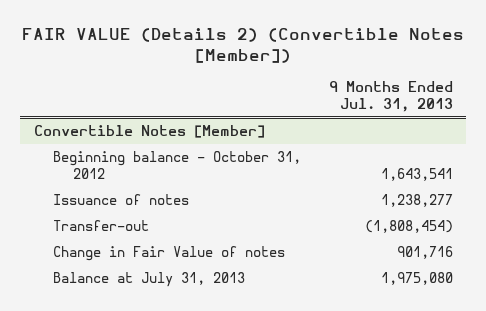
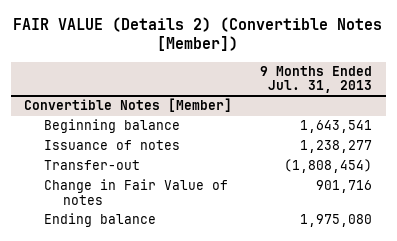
@ Convertible Notes [Member]
- Beginning balance - October 31, 2012 | 1,643,541
+ Beginning balance | 1,643,541
- Balance at July 31, 2013 | 1,975,080
+ Ending balance | 1,975,080

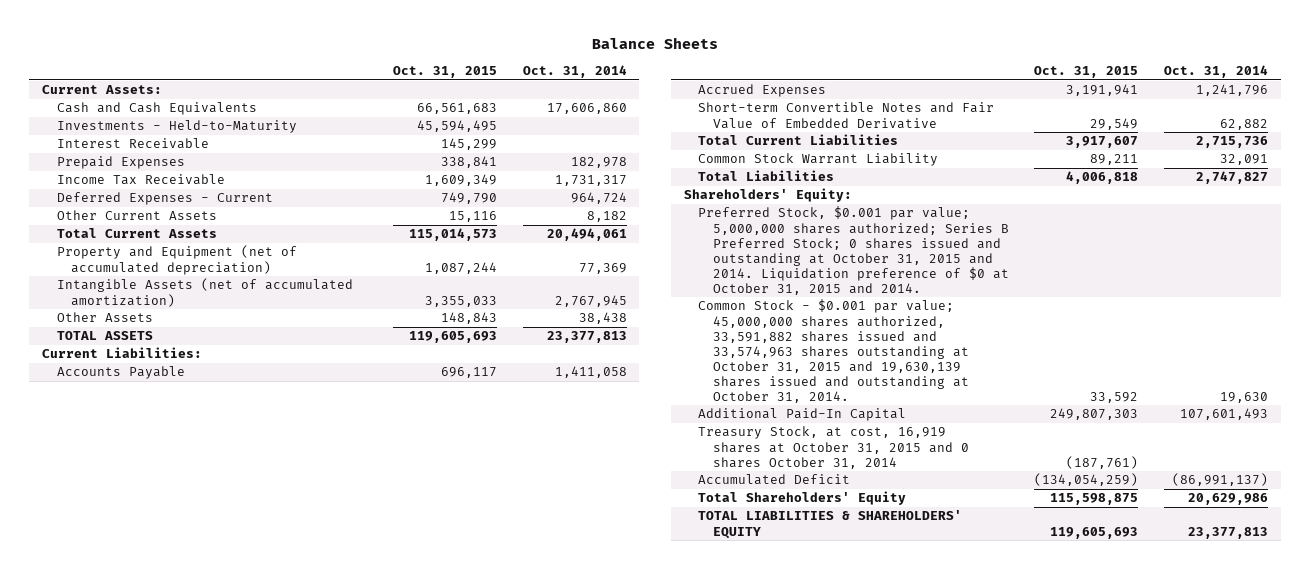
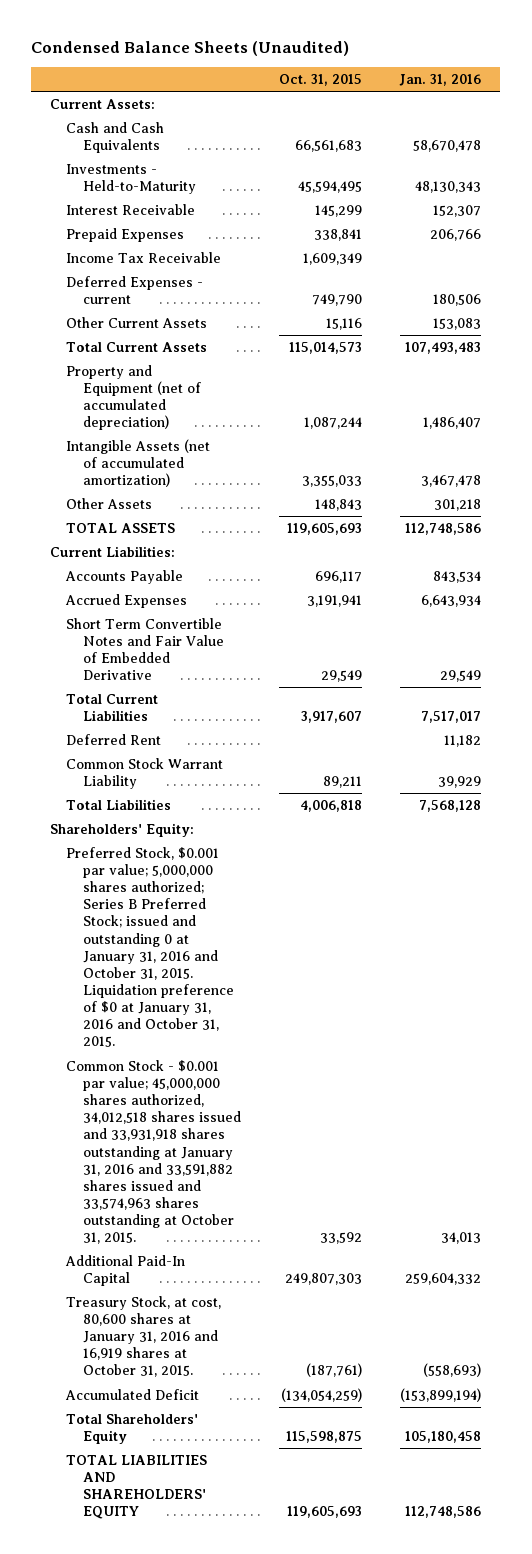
- Balance Sheets
+ Condensed Balance Sheets (Unaudited)
- | Oct. 31, 2015 | Oct. 31, 2014
+ | Oct. 31, 2015 | Jan. 31, 2016
- Deferred Expenses - Current | 749,790 | 964,724
+ Deferred Expenses - current | 749,790 | 180,506
- Short-term Convertible Notes and Fair Value of Embedded Derivative | 29,549 | 62,882
+ Short Term Convertible Notes and Fair Value of Embedded Derivative | 29,549 | 29,549
+ Deferred Rent | | 11,182
- Preferred Stock, $0.001 par value; 5,000,000 shares authorized; Series B Preferred Stock; 0 shares issued and outstanding at October 31, 2015 and 2014. Liquidation preference of $0 at October 31, 2015 and 2014.
- Common Stock - $0.001 par value; 45,000,000 shares authorized, 33,591,882 shares issued and 33,574,963 shares outstanding at October 31, 2015 and 19,630,139 shares issued and outstanding at October 31, 2014. | 33,592 | 19,630
+ Preferred Stock, $0.001 par value; 5,000,000 shares authorized; Series B Preferred Stock; issued and outstanding 0 at January 31, 2016 and October 31, 2015. Liquidation preference of $0 at January 31, 2016 and October 31, 2015.
+ Common Stock - $0.001 par value; 45,000,000 shares authorized, 34,012,518 shares issued and 33,931,918 shares outstanding at January 31, 2016 and 33,591,882 shares issued and 33,574,963 shares outstanding at October 31, 2015. | 33,592 | 34,013
- Treasury Stock, at cost, 16,919 shares at October 31, 2015 and 0 shares October 31, 2014 | (187,761) |
+ Treasury Stock, at cost, 80,600 shares at January 31, 2016 and 16,919 shares at October 31, 2015. | (187,761) | (558,693)
- TOTAL LIABILITIES & SHAREHOLDERS' EQUITY | 119,605,693 | 23,377,813
+ TOTAL LIABILITIES AND SHAREHOLDERS' EQUITY | 119,605,693 | 112,748,586

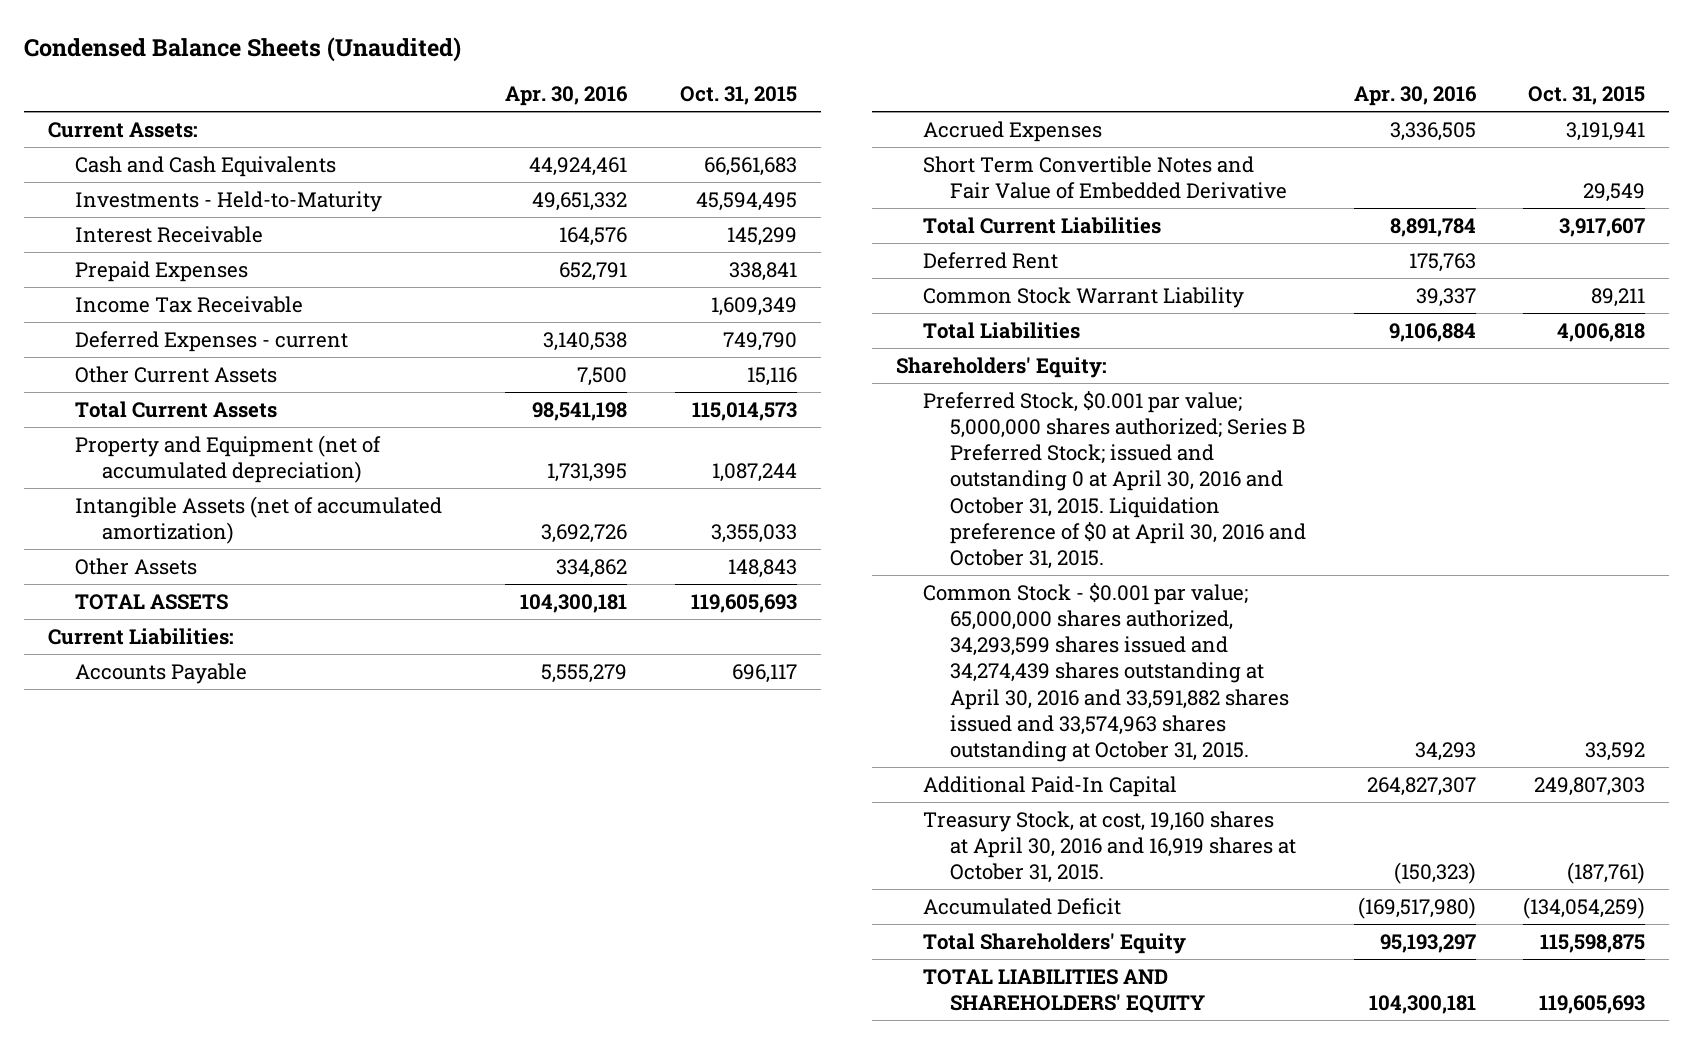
- | Oct. 31, 2015 | Jan. 31, 2016
+ | Apr. 30, 2016 | Oct. 31, 2015
- Preferred Stock, $0.001 par value; 5,000,000 shares authorized; Series B Preferred Stock; issued and outstanding 0 at January 31, 2016 and October 31, 2015. Liquidation preference of $0 at January 31, 2016 and October 31, 2015.
- Common Stock - $0.001 par value; 45,000,000 shares authorized, 34,012,518 shares issued and 33,931,918 shares outstanding at January 31, 2016 and 33,591,882 shares issued and 33,574,963 shares outstanding at October 31, 2015. | 33,592 | 34,013
+ Preferred Stock, $0.001 par value; 5,000,000 shares authorized; Series B Preferred Stock; issued and outstanding 0 at April 30, 2016 and October 31, 2015. Liquidation preference of $0 at April 30, 2016 and October 31, 2015.
+ Common Stock - $0.001 par value; 65,000,000 shares authorized, 34,293,599 shares issued and 34,274,439 shares outstanding at April 30, 2016 and 33,591,882 shares issued and 33,574,963 shares outstanding at October 31, 2015. | 34,293 | 33,592
- Treasury Stock, at cost, 80,600 shares at January 31, 2016 and 16,919 shares at October 31, 2015. | (187,761) | (558,693)
+ Treasury Stock, at cost, 19,160 shares at April 30, 2016 and 16,919 shares at October 31, 2015. | (150,323) | (187,761)

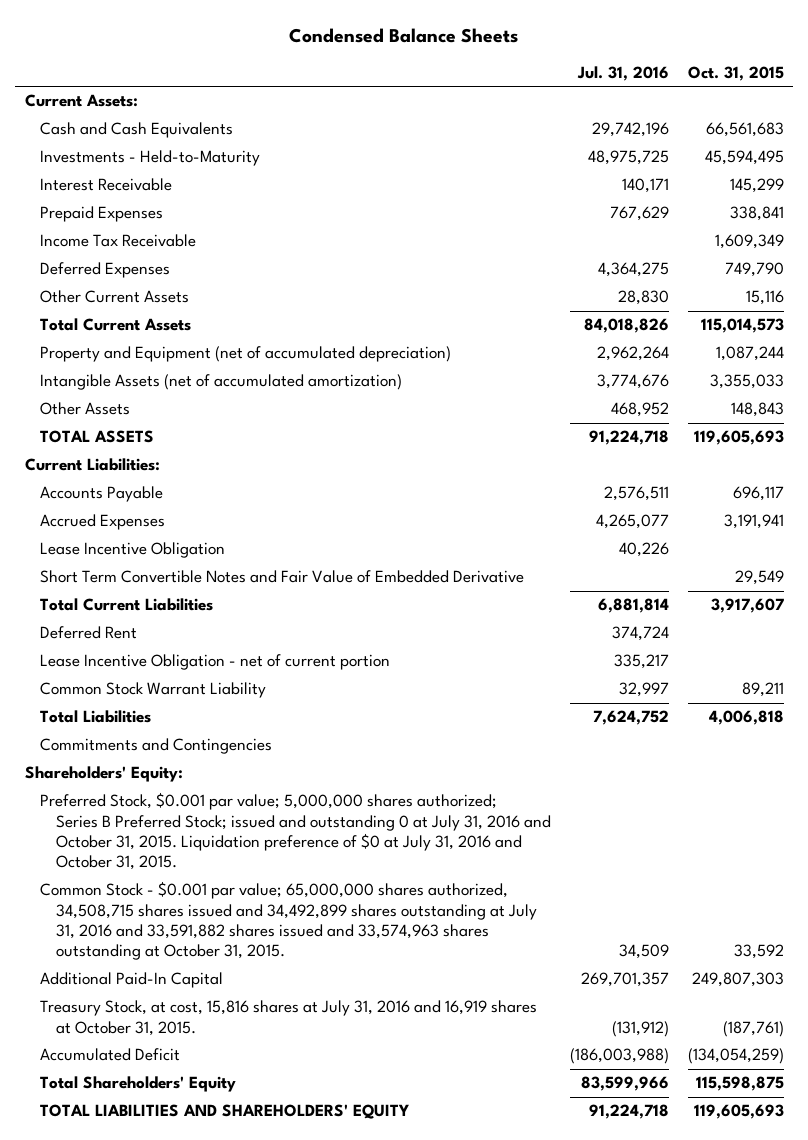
- Condensed Balance Sheets (Unaudited)
+ Condensed Balance Sheets
- | Apr. 30, 2016 | Oct. 31, 2015
+ | Jul. 31, 2016 | Oct. 31, 2015
- Deferred Expenses - current | 3,140,538 | 749,790
+ Deferred Expenses | 4,364,275 | 749,790
+ Lease Incentive Obligation | 40,226 |
+ Lease Incentive Obligation - net of current portion | 335,217 |
+ Commitments and Contingencies
- Preferred Stock, $0.001 par value; 5,000,000 shares authorized; Series B Preferred Stock; issued and outstanding 0 at April 30, 2016 and October 31, 2015. Liquidation preference of $0 at April 30, 2016 and October 31, 2015.
- Common Stock - $0.001 par value; 65,000,000 shares authorized, 34,293,599 shares issued and 34,274,439 shares outstanding at April 30, 2016 and 33,591,882 shares issued and 33,574,963 shares outstanding at October 31, 2015. | 34,293 | 33,592
+ Preferred Stock, $0.001 par value; 5,000,000 shares authorized; Series B Preferred Stock; issued and outstanding 0 at July 31, 2016 and October 31, 2015. Liquidation preference of $0 at July 31, 2016 and October 31, 2015.
+ Common Stock - $0.001 par value; 65,000,000 shares authorized, 34,508,715 shares issued and 34,492,899 shares outstanding at July 31, 2016 and 33,591,882 shares issued and 33,574,963 shares outstanding at October 31, 2015. | 34,509 | 33,592
- Treasury Stock, at cost, 19,160 shares at April 30, 2016 and 16,919 shares at October 31, 2015. | (150,323) | (187,761)
+ Treasury Stock, at cost, 15,816 shares at July 31, 2016 and 16,919 shares at October 31, 2015. | (131,912) | (187,761)

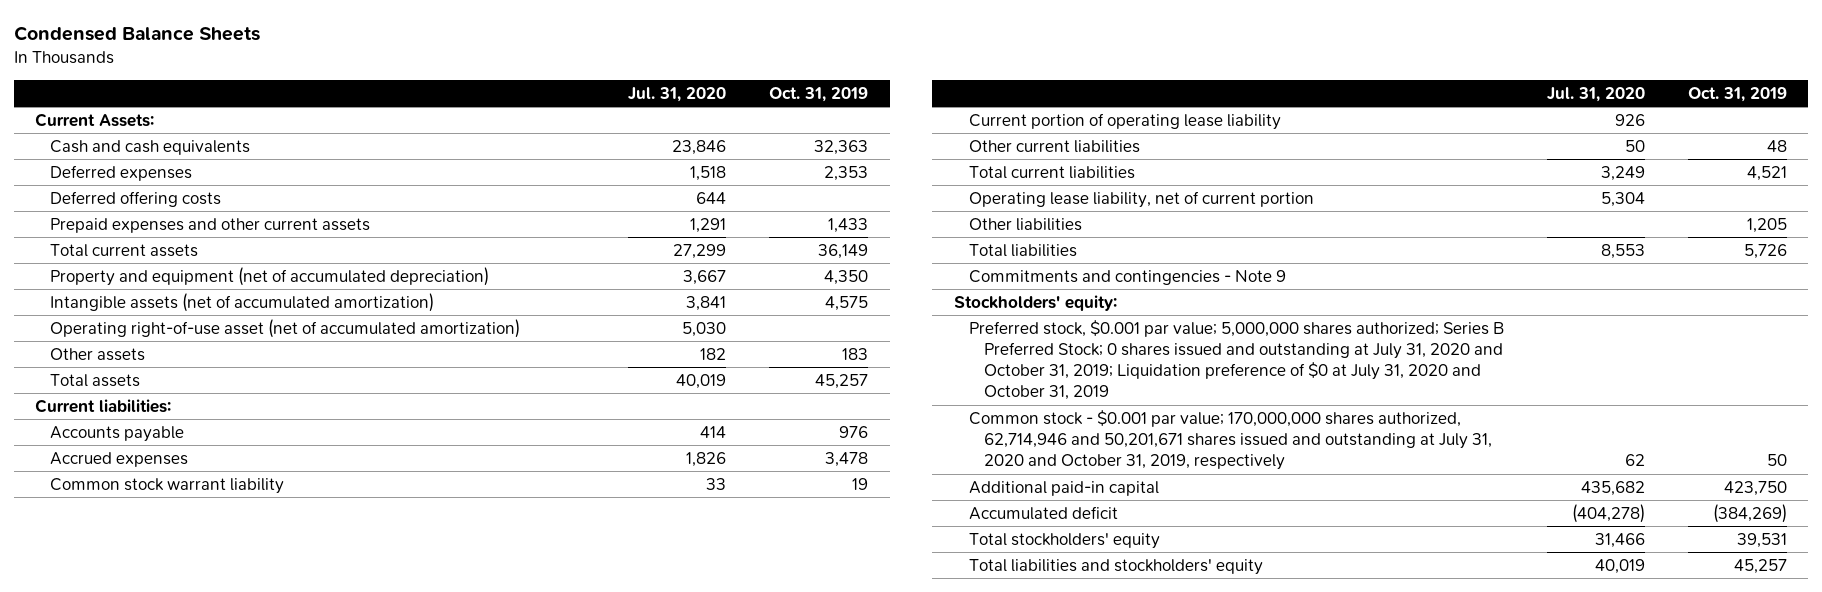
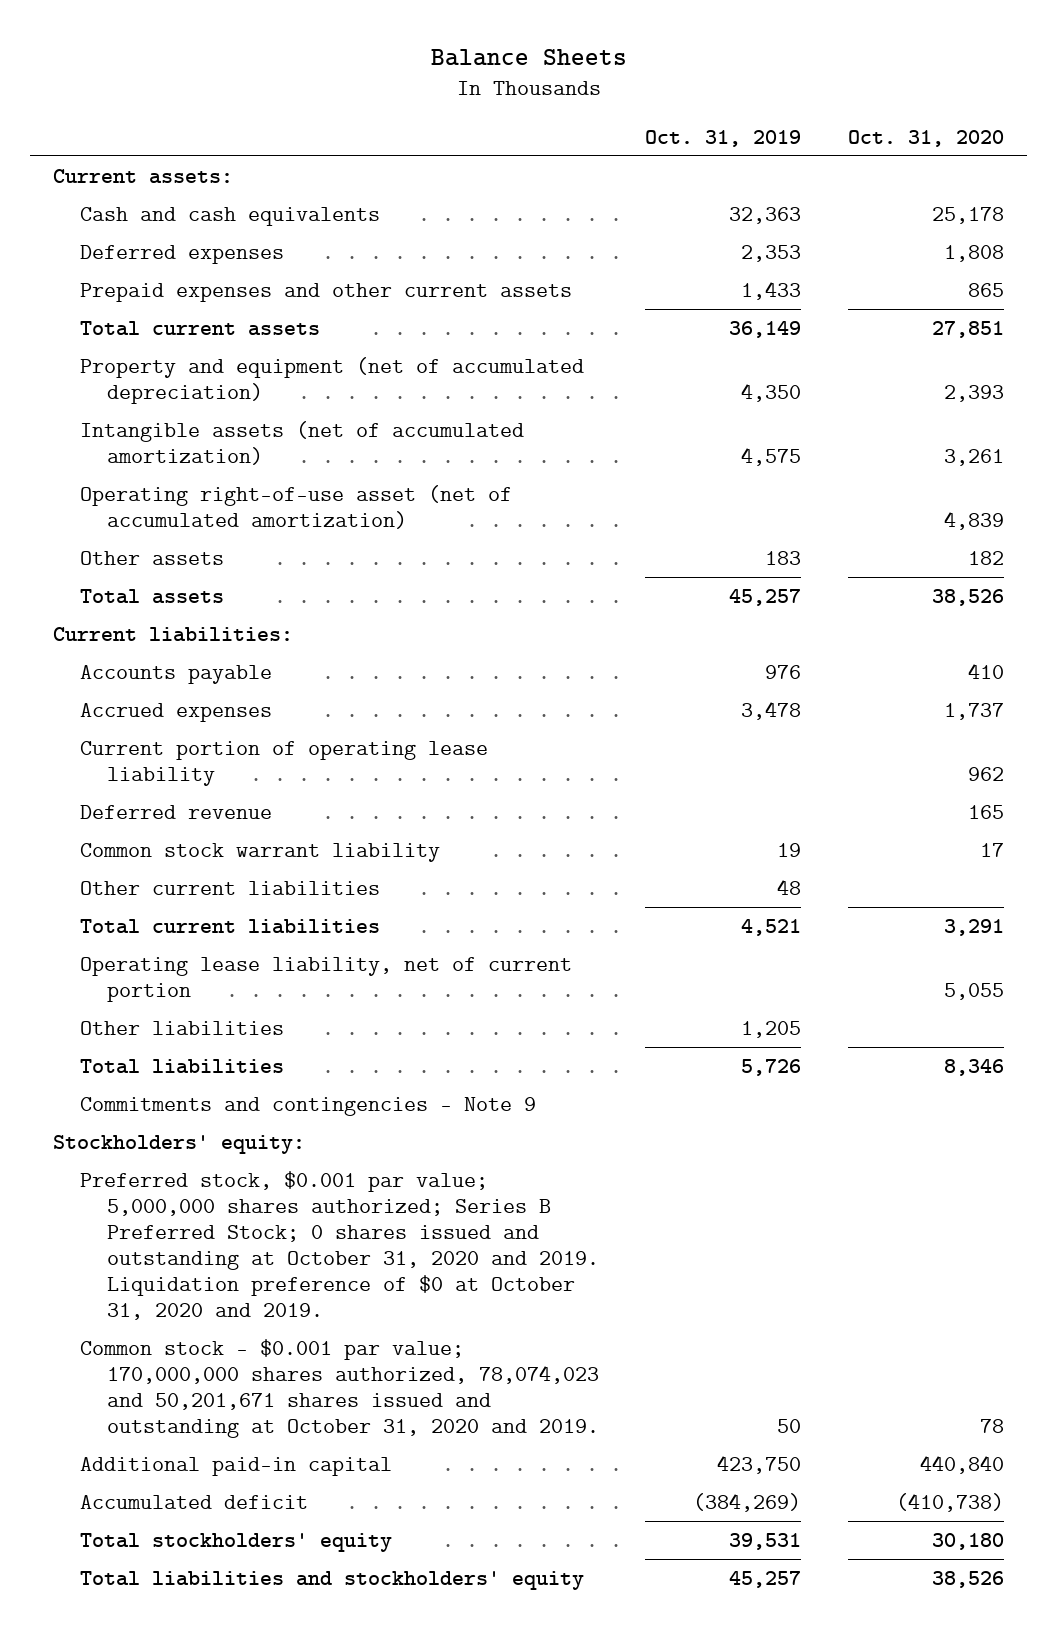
- Condensed Balance Sheets
+ Balance Sheets
- | Jul. 31, 2020 | Oct. 31, 2019
+ | Oct. 31, 2019 | Oct. 31, 2020
- Current Assets:
+ Current assets:
- Deferred offering costs | 644 |
+ Deferred revenue | | 165
moved down: Common stock warrant liability | 19 | 17
- Preferred stock, $0.001 par value; 5,000,000 shares authorized; Series B Preferred Stock; 0 shares issued and outstanding at July 31, 2020 and October 31, 2019; Liquidation preference of $0 at July 31, 2020 and October 31, 2019
- Common stock - $0.001 par value; 170,000,000 shares authorized, 62,714,946 and 50,201,671 shares issued and outstanding at July 31, 2020 and October 31, 2019, respectively | 62 | 50
+ Preferred stock, $0.001 par value; 5,000,000 shares authorized; Series B Preferred Stock; 0 shares issued and outstanding at October 31, 2020 and 2019. Liquidation preference of $0 at October 31, 2020 and 2019.
+ Common stock - $0.001 par value; 170,000,000 shares authorized, 78,074,023 and 50,201,671 shares issued and outstanding at October 31, 2020 and 2019. | 50 | 78

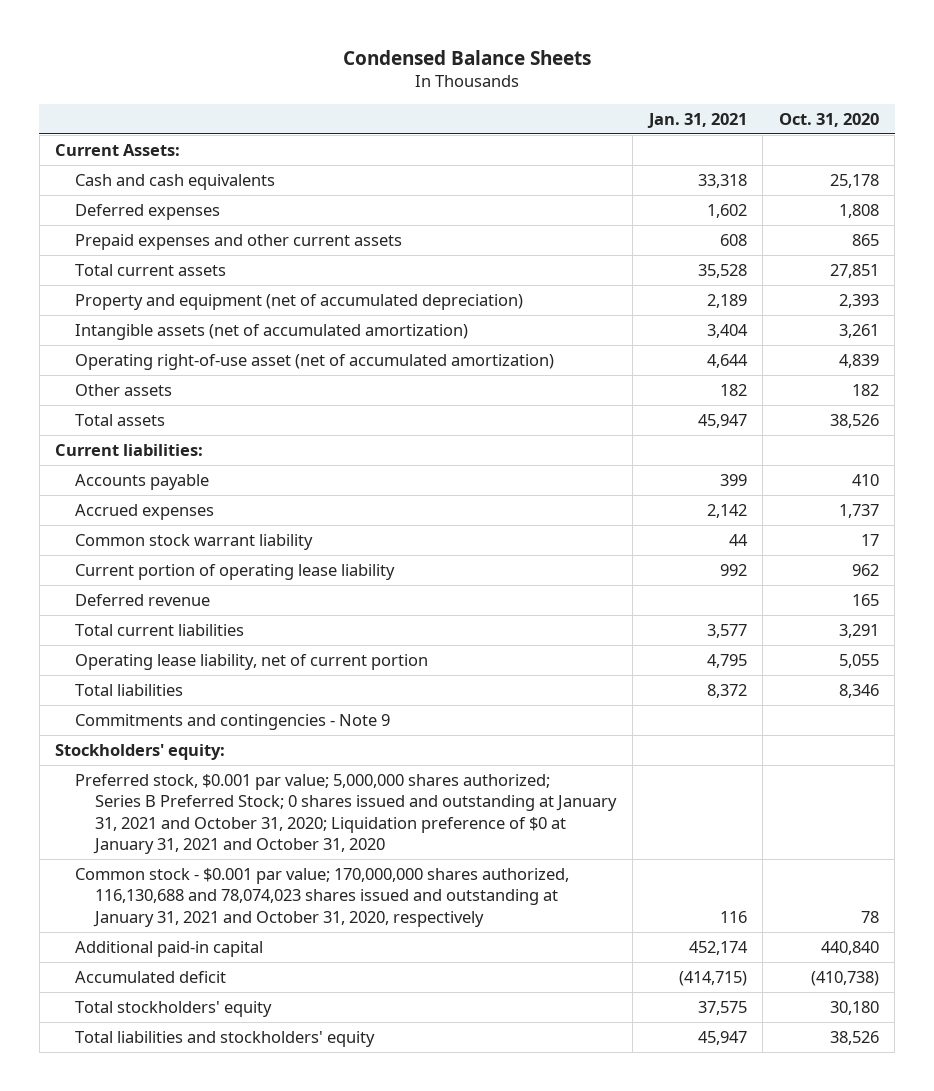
- Balance Sheets
+ Condensed Balance Sheets
- | Oct. 31, 2019 | Oct. 31, 2020
+ | Jan. 31, 2021 | Oct. 31, 2020
- Current assets:
+ Current Assets:
moved up: Common stock warrant liability | 44 | 17
- Other current liabilities | 48 |
- Other liabilities | 1,205 |
- Preferred stock, $0.001 par value; 5,000,000 shares authorized; Series B Preferred Stock; 0 shares issued and outstanding at October 31, 2020 and 2019. Liquidation preference of $0 at October 31, 2020 and 2019.
- Common stock - $0.001 par value; 170,000,000 shares authorized, 78,074,023 and 50,201,671 shares issued and outstanding at October 31, 2020 and 2019. | 50 | 78
+ Preferred stock, $0.001 par value; 5,000,000 shares authorized; Series B Preferred Stock; 0 shares issued and outstanding at January 31, 2021 and October 31, 2020; Liquidation preference of $0 at January 31, 2021 and October 31, 2020
+ Common stock - $0.001 par value; 170,000,000 shares authorized, 116,130,688 and 78,074,023 shares issued and outstanding at January 31, 2021 and October 31, 2020, respectively | 116 | 78

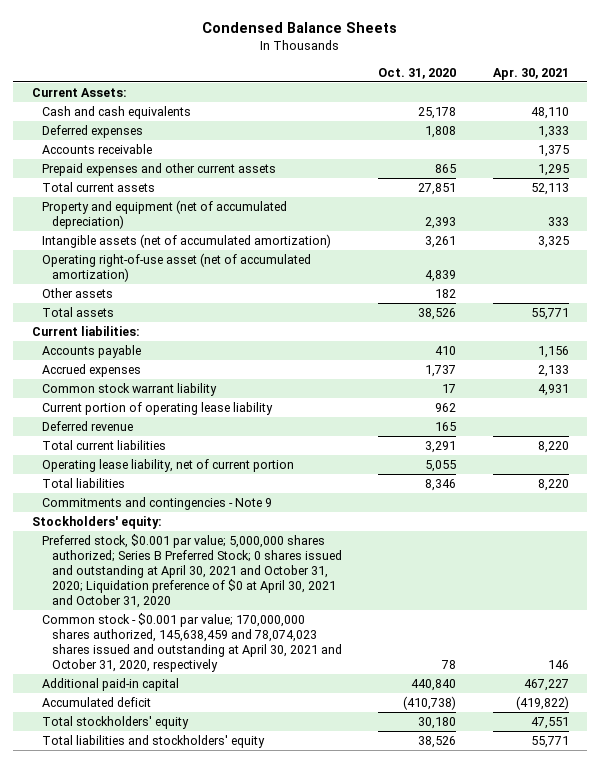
- | Jan. 31, 2021 | Oct. 31, 2020
+ | Oct. 31, 2020 | Apr. 30, 2021
+ Accounts receivable | | 1,375
- Preferred stock, $0.001 par value; 5,000,000 shares authorized; Series B Preferred Stock; 0 shares issued and outstanding at January 31, 2021 and October 31, 2020; Liquidation preference of $0 at January 31, 2021 and October 31, 2020
- Common stock - $0.001 par value; 170,000,000 shares authorized, 116,130,688 and 78,074,023 shares issued and outstanding at January 31, 2021 and October 31, 2020, respectively | 116 | 78
+ Preferred stock, $0.001 par value; 5,000,000 shares authorized; Series B Preferred Stock; 0 shares issued and outstanding at April 30, 2021 and October 31, 2020; Liquidation preference of $0 at April 30, 2021 and October 31, 2020
+ Common stock - $0.001 par value; 170,000,000 shares authorized, 145,638,459 and 78,074,023 shares issued and outstanding at April 30, 2021 and October 31, 2020, respectively | 78 | 146

